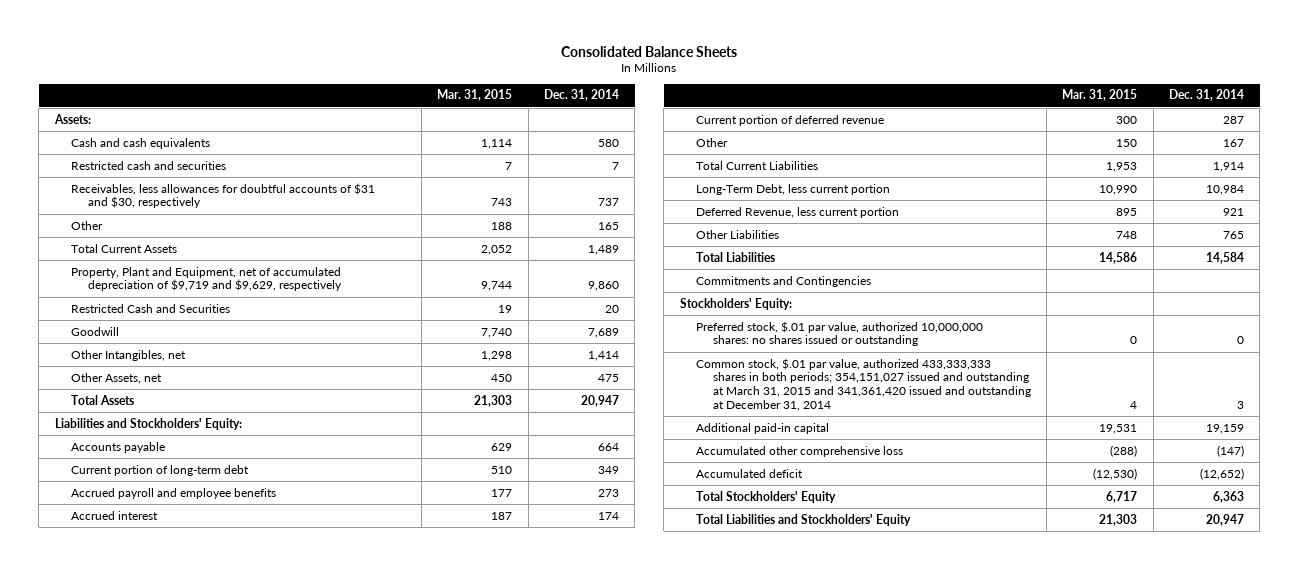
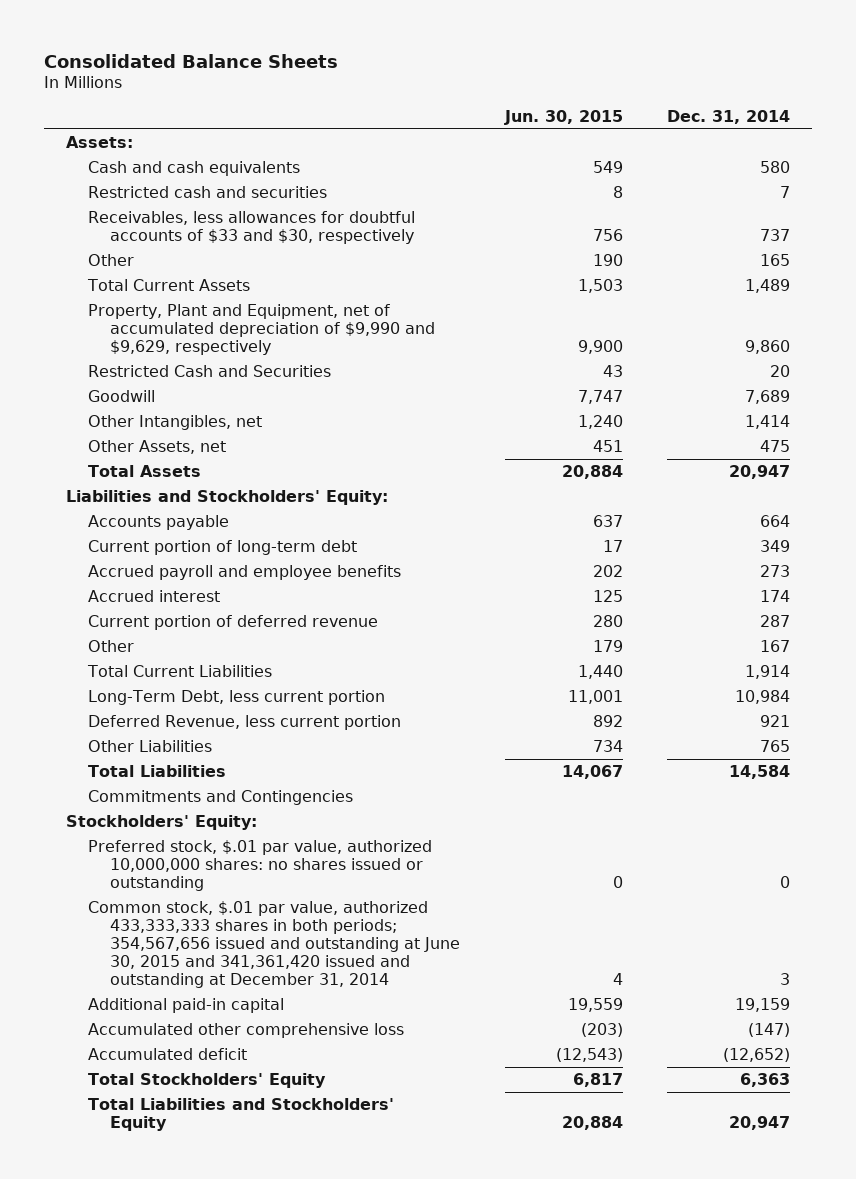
- | Mar. 31, 2015 | Dec. 31, 2014
+ | Jun. 30, 2015 | Dec. 31, 2014
- Receivables, less allowances for doubtful accounts of $31 and $30, respectively | 743 | 737
+ Receivables, less allowances for doubtful accounts of $33 and $30, respectively | 756 | 737
- Property, Plant and Equipment, net of accumulated depreciation of $9,719 and $9,629, respectively | 9,744 | 9,860
+ Property, Plant and Equipment, net of accumulated depreciation of $9,990 and $9,629, respectively | 9,900 | 9,860
- Common stock, $.01 par value, authorized 433,333,333 shares in both periods; 354,151,027 issued and outstanding at March 31, 2015 and 341,361,420 issued and outstanding at December 31, 2014 | 4 | 3
+ Common stock, $.01 par value, authorized 433,333,333 shares in both periods; 354,567,656 issued and outstanding at June 30, 2015 and 341,361,420 issued and outstanding at December 31, 2014 | 4 | 3

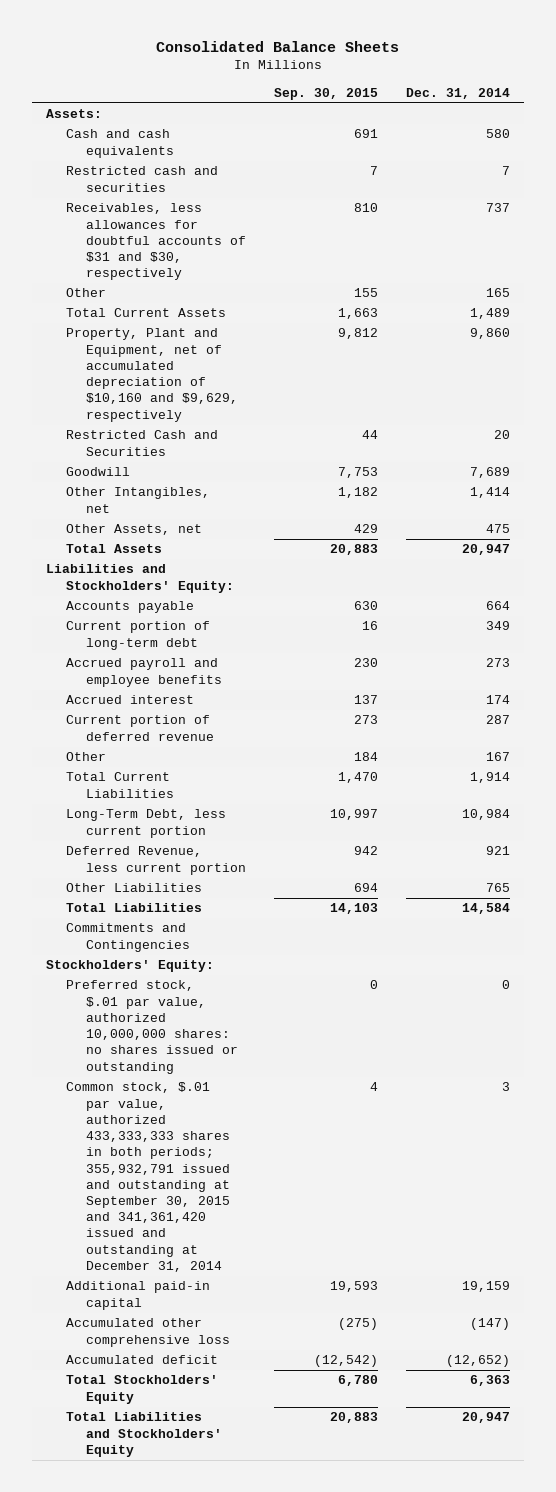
- | Jun. 30, 2015 | Dec. 31, 2014
+ | Sep. 30, 2015 | Dec. 31, 2014
- Receivables, less allowances for doubtful accounts of $33 and $30, respectively | 756 | 737
+ Receivables, less allowances for doubtful accounts of $31 and $30, respectively | 810 | 737
- Property, Plant and Equipment, net of accumulated depreciation of $9,990 and $9,629, respectively | 9,900 | 9,860
+ Property, Plant and Equipment, net of accumulated depreciation of $10,160 and $9,629, respectively | 9,812 | 9,860
- Common stock, $.01 par value, authorized 433,333,333 shares in both periods; 354,567,656 issued and outstanding at June 30, 2015 and 341,361,420 issued and outstanding at December 31, 2014 | 4 | 3
+ Common stock, $.01 par value, authorized 433,333,333 shares in both periods; 355,932,791 issued and outstanding at September 30, 2015 and 341,361,420 issued and outstanding at December 31, 2014 | 4 | 3

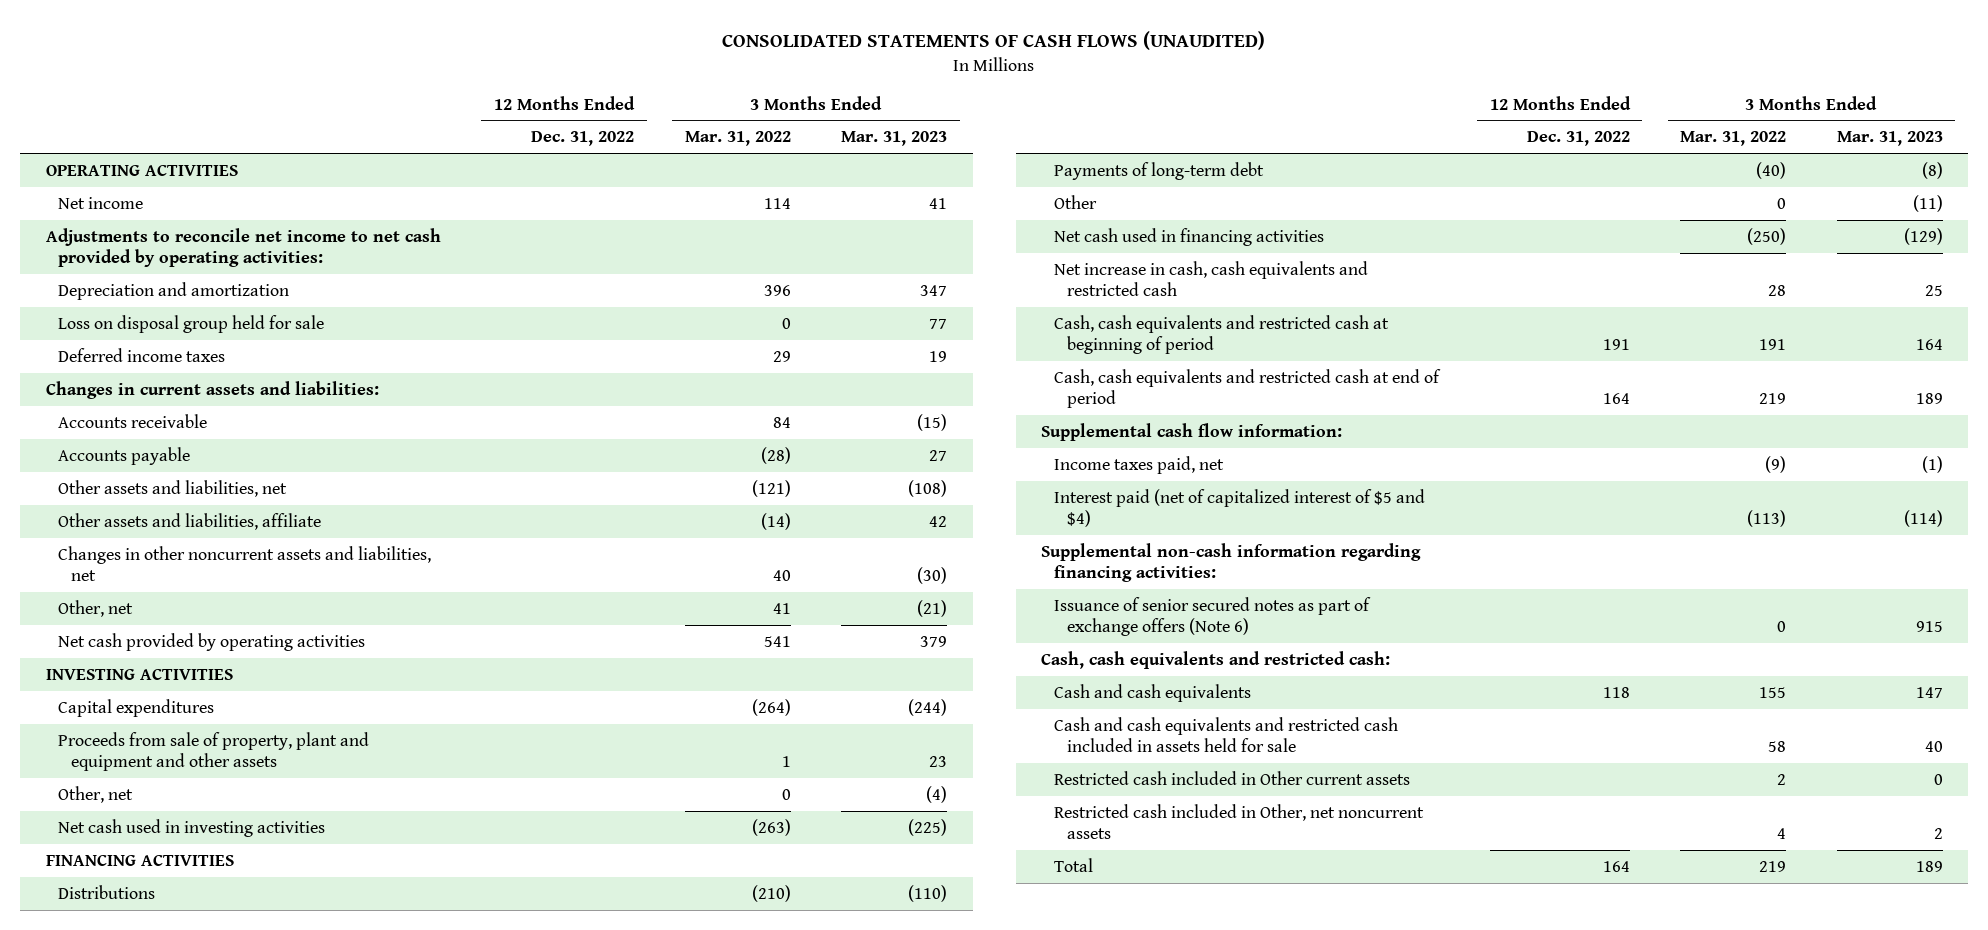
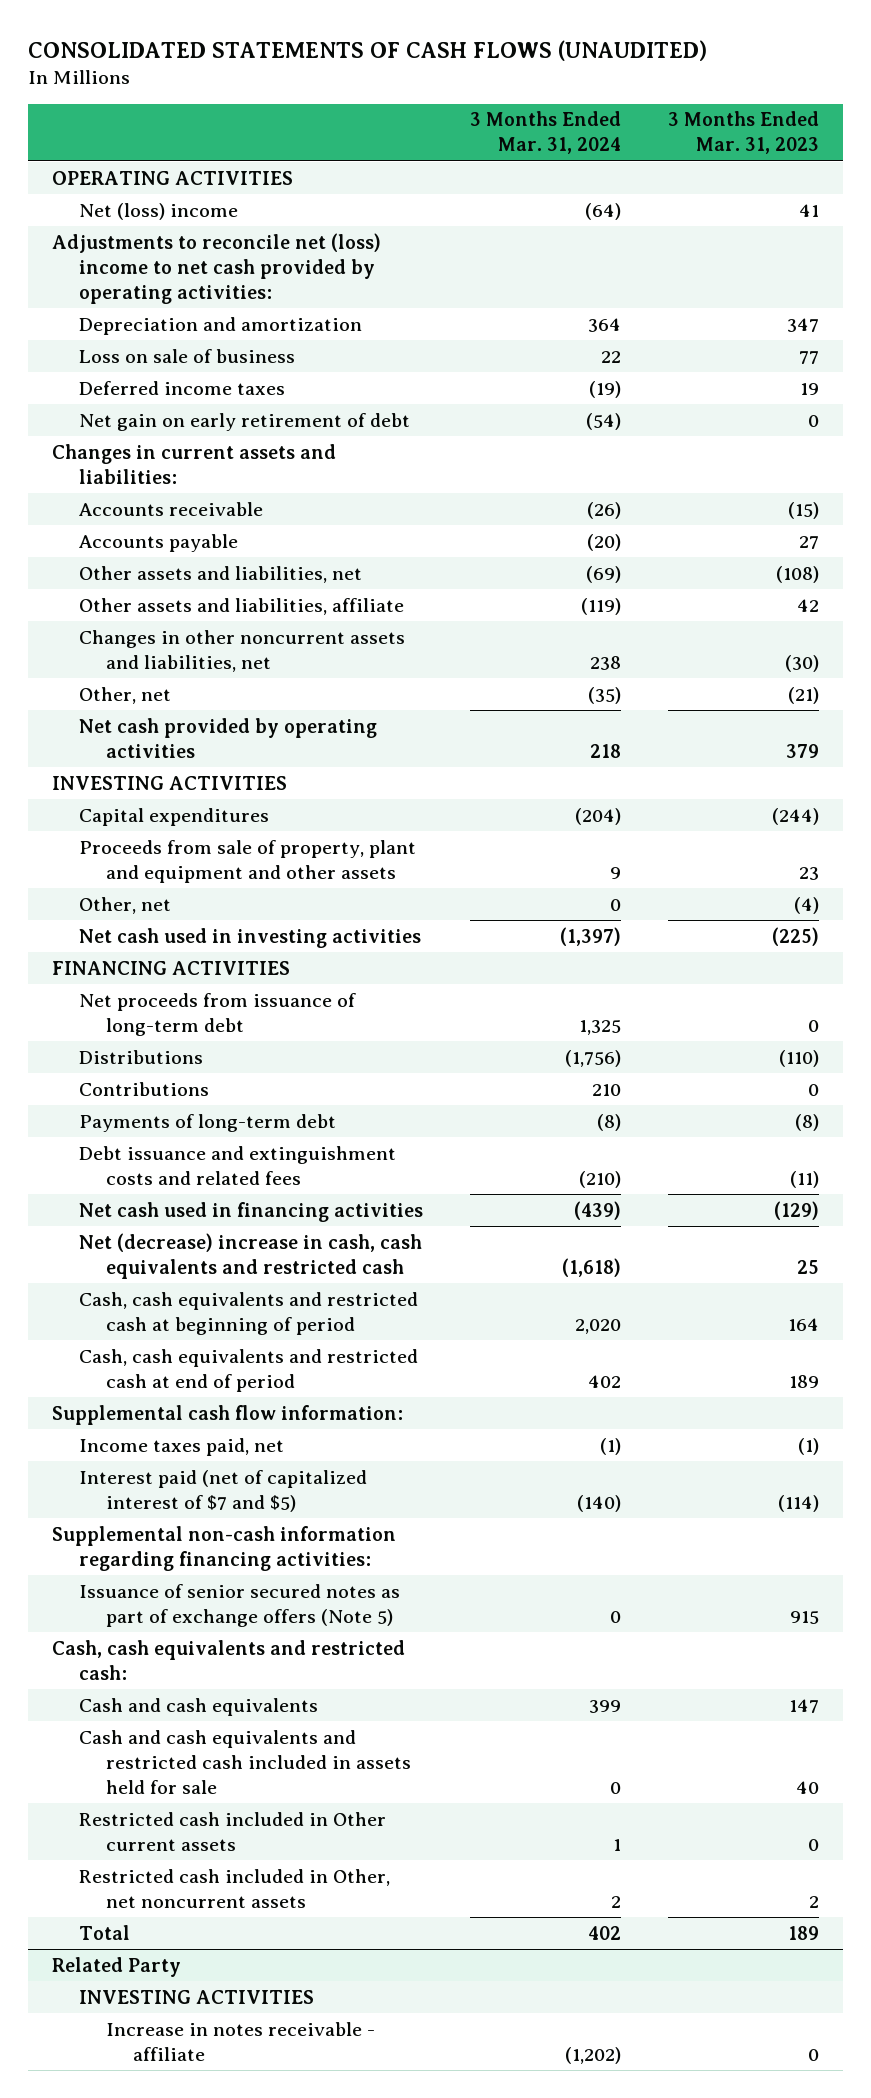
- | 12 Months Ended Dec. 31, 2022 | 3 Months Ended Mar. 31, 2022 | 3 Months Ended Mar. 31, 2023
+ | 3 Months Ended Mar. 31, 2024 | 3 Months Ended Mar. 31, 2023
- Net income | | 114 | 41
- Adjustments to reconcile net income to net cash provided by operating activities:
+ Net (loss) income | (64) | 41
+ Adjustments to reconcile net (loss) income to net cash provided by operating activities:
- Loss on disposal group held for sale | | 0 | 77
+ Loss on sale of business | 22 | 77
+ Net gain on early retirement of debt | (54) | 0
+ Net proceeds from issuance of long-term debt | 1,325 | 0
+ Contributions | 210 | 0
- Other | | 0 | (11)
+ Debt issuance and extinguishment costs and related fees | (210) | (11)
- Net increase in cash, cash equivalents and restricted cash | | 28 | 25
+ Net (decrease) increase in cash, cash equivalents and restricted cash | (1,618) | 25
- Interest paid (net of capitalized interest of $5 and $4) | | (113) | (114)
+ Interest paid (net of capitalized interest of $7 and $5) | (140) | (114)
- Issuance of senior secured notes as part of exchange offers (Note 6) | | 0 | 915
+ Issuance of senior secured notes as part of exchange offers (Note 5) | 0 | 915
+ Related Party
+ INVESTING ACTIVITIES
+ Increase in notes receivable - affiliate | (1,202) | 0

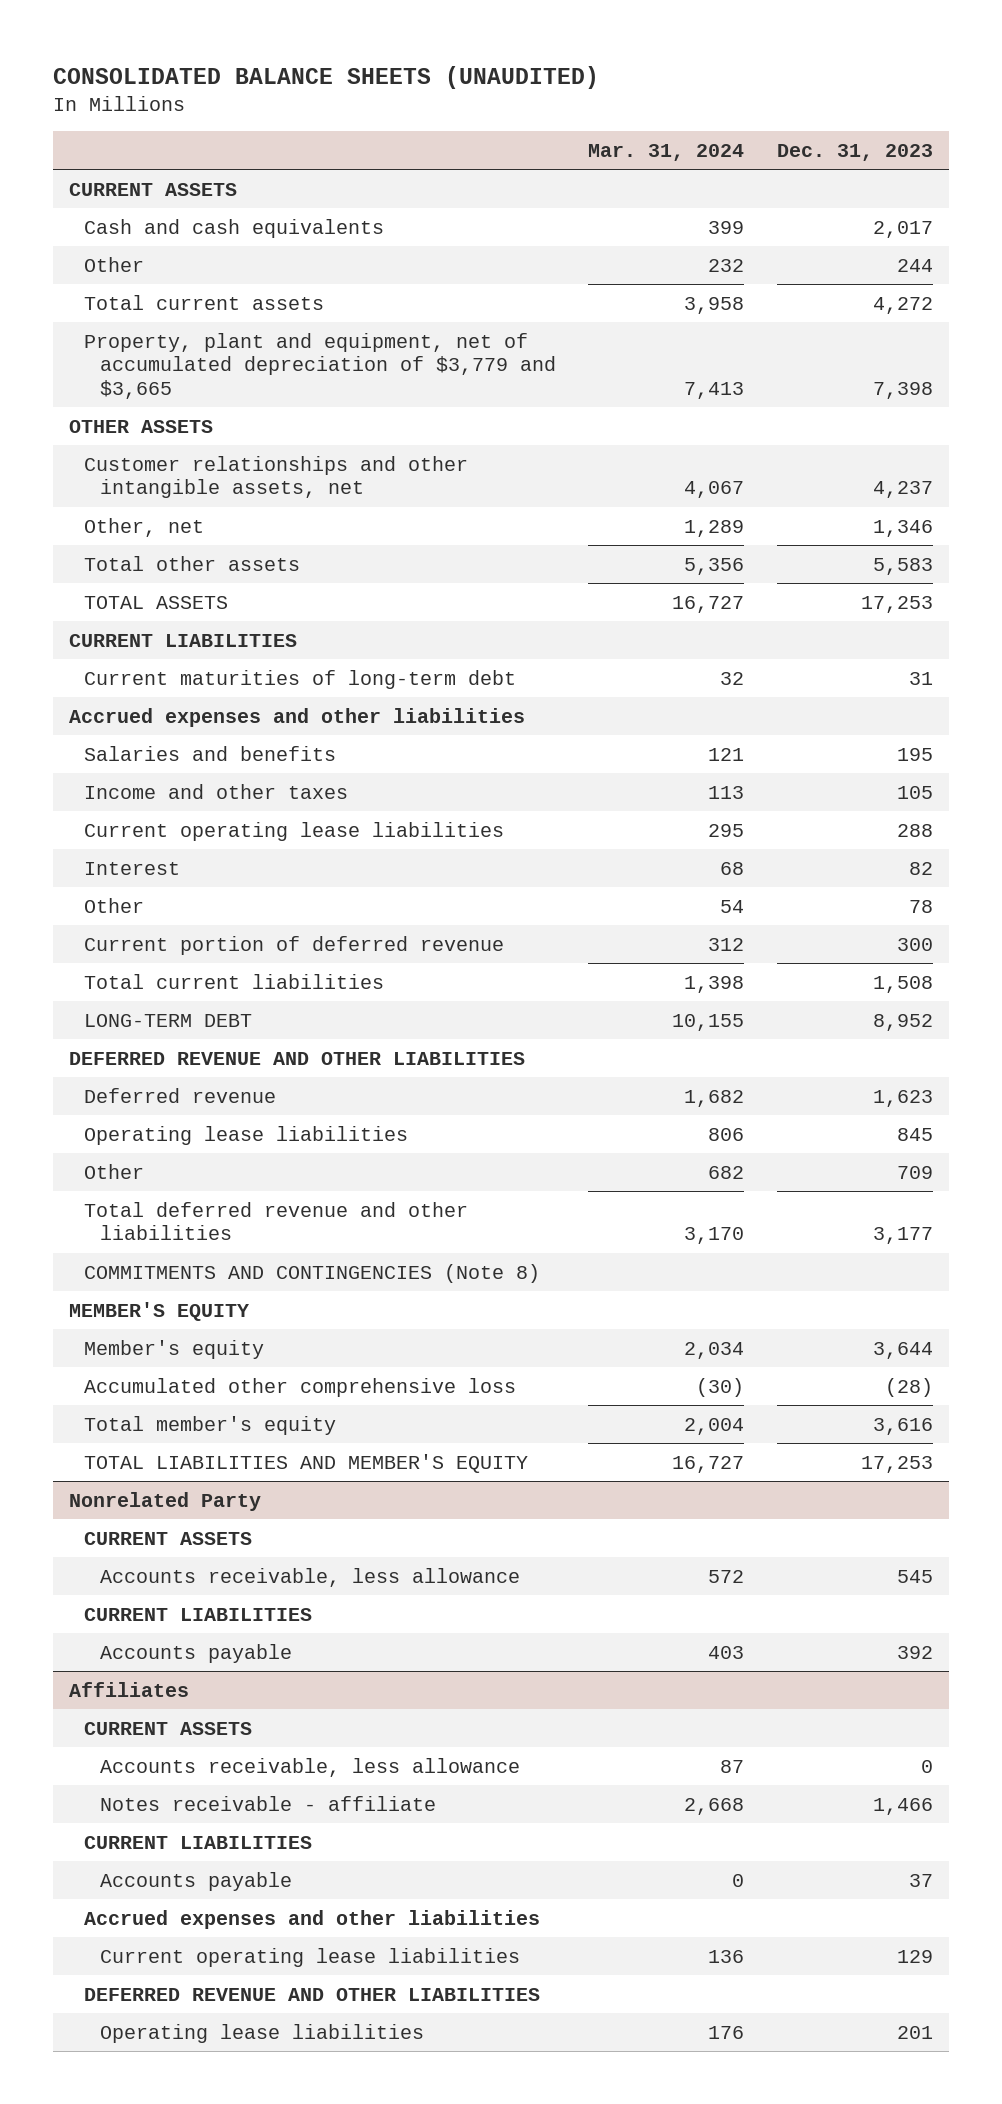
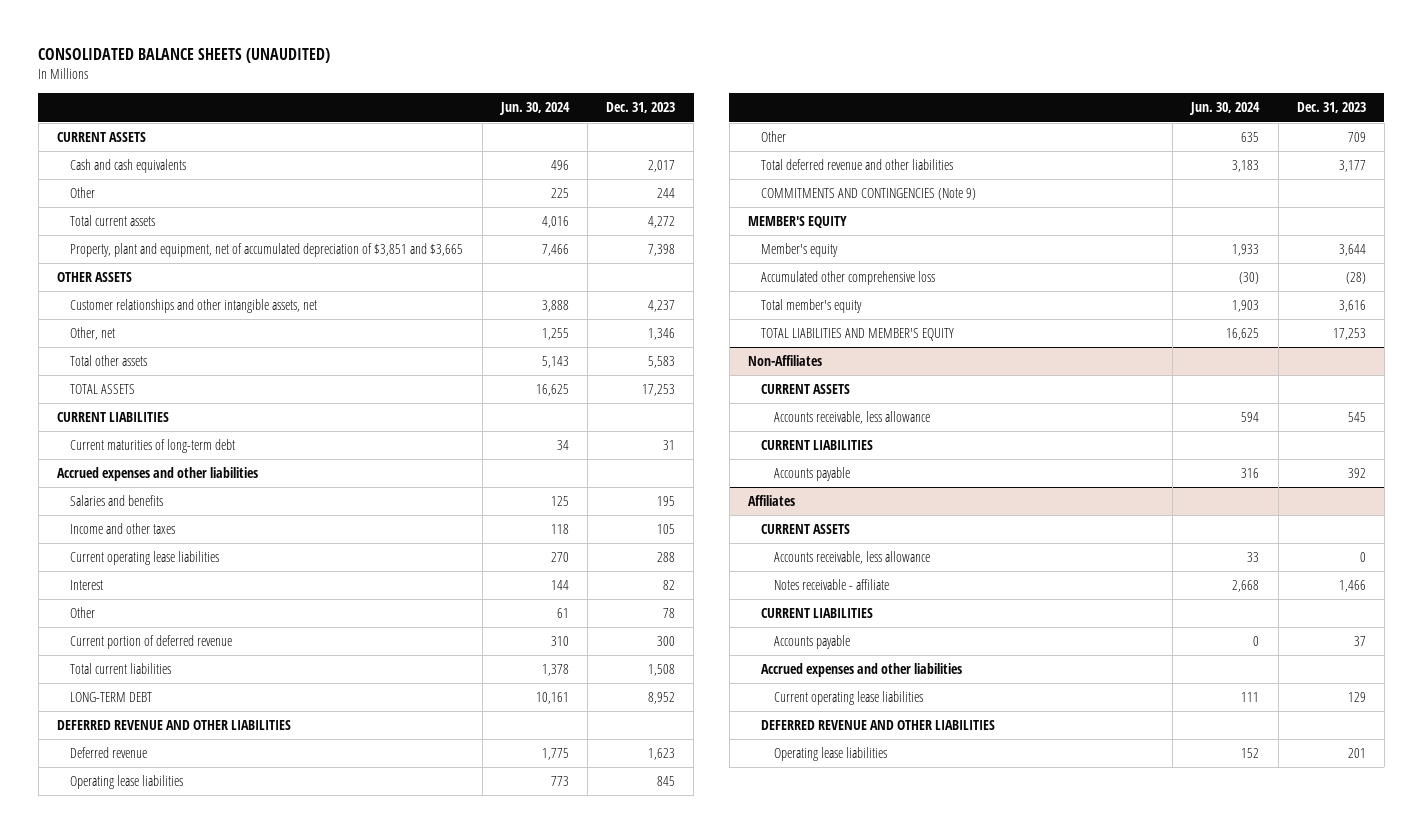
- | Mar. 31, 2024 | Dec. 31, 2023
+ | Jun. 30, 2024 | Dec. 31, 2023
- Property, plant and equipment, net of accumulated depreciation of $3,779 and $3,665 | 7,413 | 7,398
+ Property, plant and equipment, net of accumulated depreciation of $3,851 and $3,665 | 7,466 | 7,398
- COMMITMENTS AND CONTINGENCIES (Note 8)
+ COMMITMENTS AND CONTINGENCIES (Note 9)
- Nonrelated Party
+ Non-Affiliates

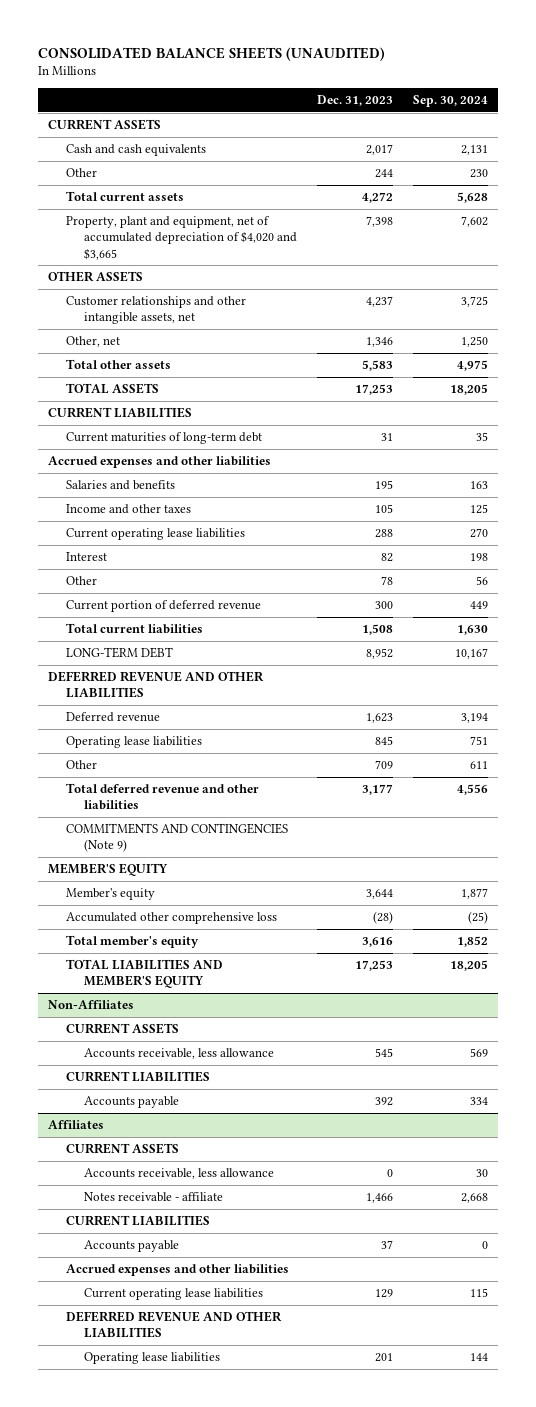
- | Jun. 30, 2024 | Dec. 31, 2023
+ | Dec. 31, 2023 | Sep. 30, 2024
- Property, plant and equipment, net of accumulated depreciation of $3,851 and $3,665 | 7,466 | 7,398
+ Property, plant and equipment, net of accumulated depreciation of $4,020 and $3,665 | 7,398 | 7,602

